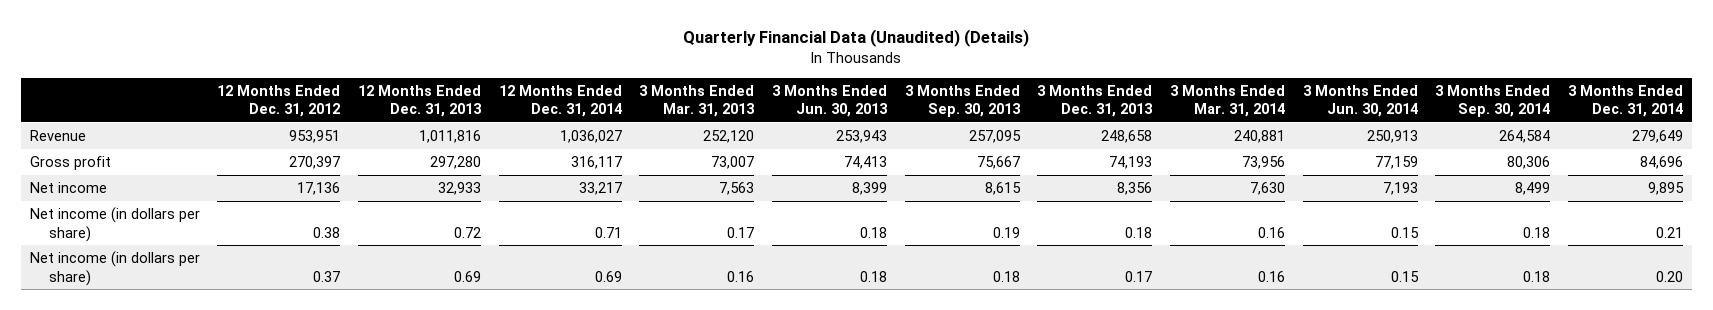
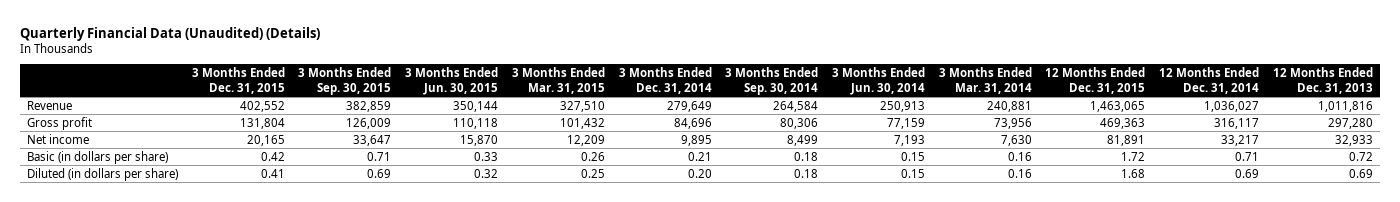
- | 12 Months Ended Dec. 31, 2012 | 12 Months Ended Dec. 31, 2013 | 12 Months Ended Dec. 31, 2014 | 3 Months Ended Mar. 31, 2013 | 3 Months Ended Jun. 30, 2013 | 3 Months Ended Sep. 30, 2013 | 3 Months Ended Dec. 31, 2013 | 3 Months Ended Mar. 31, 2014 | 3 Months Ended Jun. 30, 2014 | 3 Months Ended Sep. 30, 2014 | 3 Months Ended Dec. 31, 2014
+ | 3 Months Ended Dec. 31, 2015 | 3 Months Ended Sep. 30, 2015 | 3 Months Ended Jun. 30, 2015 | 3 Months Ended Mar. 31, 2015 | 3 Months Ended Dec. 31, 2014 | 3 Months Ended Sep. 30, 2014 | 3 Months Ended Jun. 30, 2014 | 3 Months Ended Mar. 31, 2014 | 12 Months Ended Dec. 31, 2015 | 12 Months Ended Dec. 31, 2014 | 12 Months Ended Dec. 31, 2013
- Net income (in dollars per share) | 0.38 | 0.72 | 0.71 | 0.17 | 0.18 | 0.19 | 0.18 | 0.16 | 0.15 | 0.18 | 0.21
- Net income (in dollars per share) | 0.37 | 0.69 | 0.69 | 0.16 | 0.18 | 0.18 | 0.17 | 0.16 | 0.15 | 0.18 | 0.20
+ Basic (in dollars per share) | 0.42 | 0.71 | 0.33 | 0.26 | 0.21 | 0.18 | 0.15 | 0.16 | 1.72 | 0.71 | 0.72
+ Diluted (in dollars per share) | 0.41 | 0.69 | 0.32 | 0.25 | 0.20 | 0.18 | 0.15 | 0.16 | 1.68 | 0.69 | 0.69

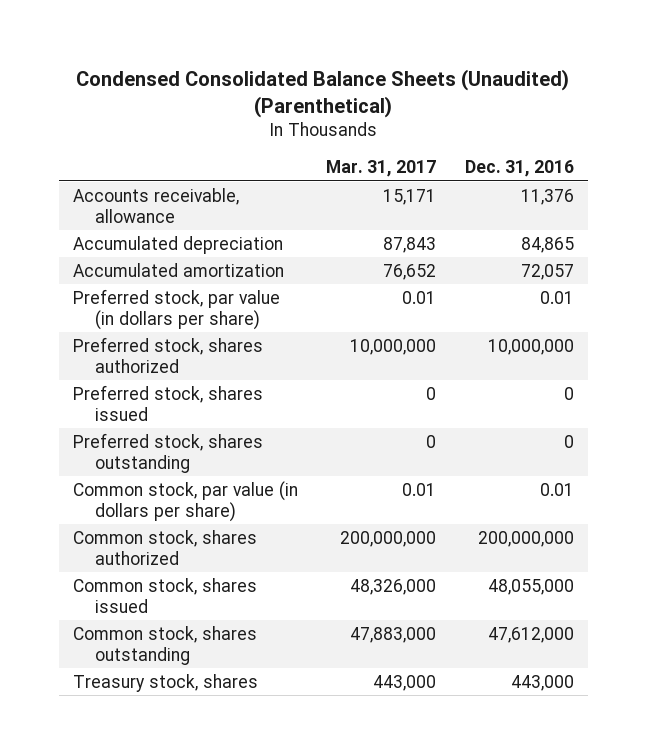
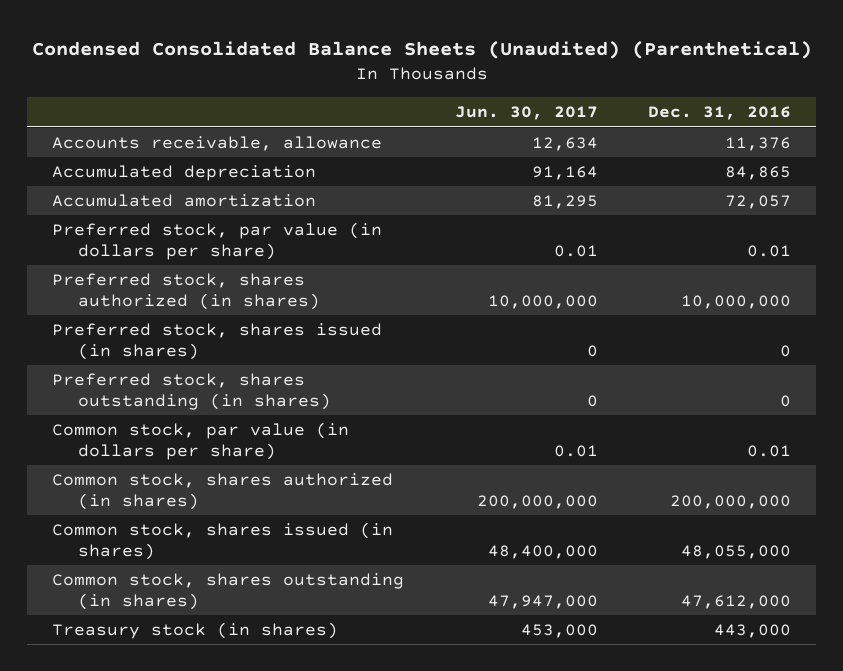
- | Mar. 31, 2017 | Dec. 31, 2016
+ | Jun. 30, 2017 | Dec. 31, 2016
- Preferred stock, shares authorized | 10,000,000 | 10,000,000
- Preferred stock, shares issued | 0 | 0
- Preferred stock, shares outstanding | 0 | 0
+ Preferred stock, shares authorized (in shares) | 10,000,000 | 10,000,000
+ Preferred stock, shares issued (in shares) | 0 | 0
+ Preferred stock, shares outstanding (in shares) | 0 | 0
- Common stock, shares authorized | 200,000,000 | 200,000,000
- Common stock, shares issued | 48,326,000 | 48,055,000
- Common stock, shares outstanding | 47,883,000 | 47,612,000
- Treasury stock, shares | 443,000 | 443,000
+ Common stock, shares authorized (in shares) | 200,000,000 | 200,000,000
+ Common stock, shares issued (in shares) | 48,400,000 | 48,055,000
+ Common stock, shares outstanding (in shares) | 47,947,000 | 47,612,000
+ Treasury stock (in shares) | 453,000 | 443,000

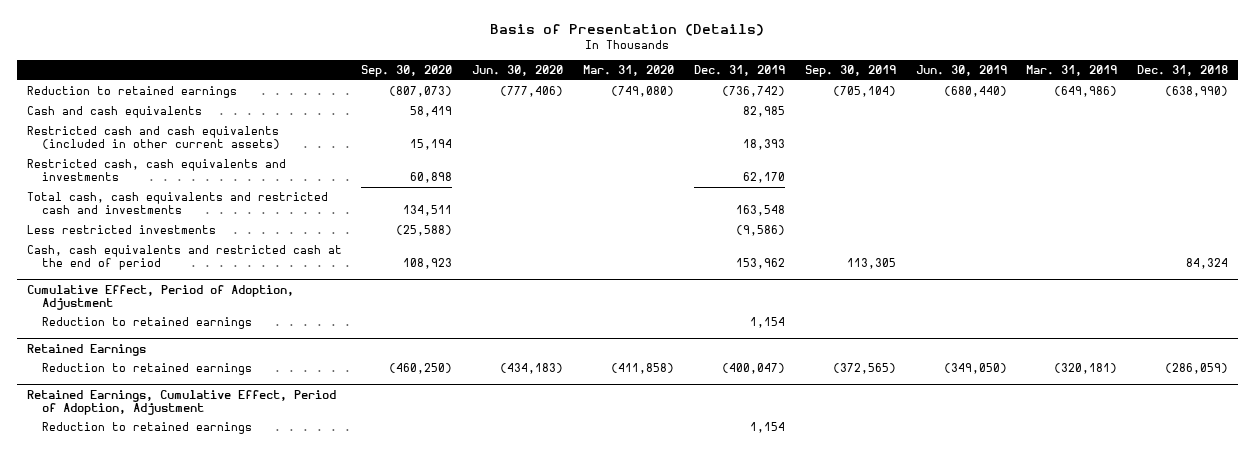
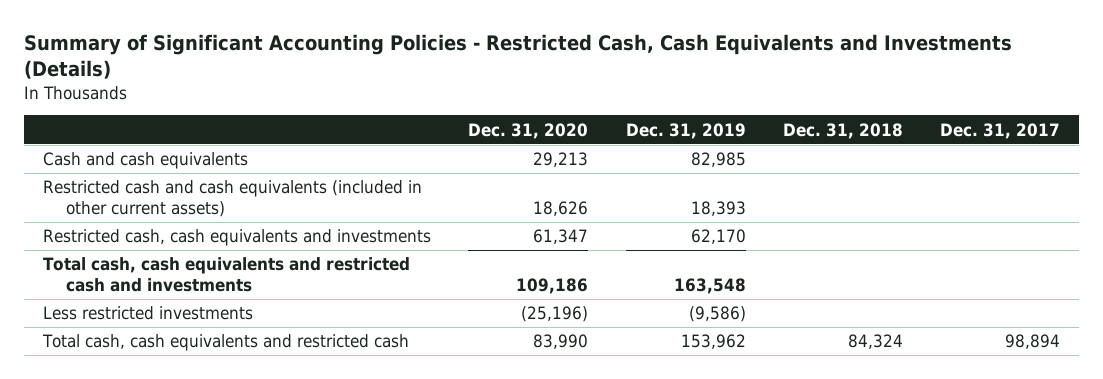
- Basis of Presentation (Details)
+ Summary of Significant Accounting Policies - Restricted Cash, Cash Equivalents and Investments (Details)
- | Sep. 30, 2020 | Jun. 30, 2020 | Mar. 31, 2020 | Dec. 31, 2019 | Sep. 30, 2019 | Jun. 30, 2019 | Mar. 31, 2019 | Dec. 31, 2018
+ | Dec. 31, 2020 | Dec. 31, 2019 | Dec. 31, 2018 | Dec. 31, 2017
- Reduction to retained earnings | (807,073) | (777,406) | (749,080) | (736,742) | (705,104) | (680,440) | (649,986) | (638,990)
- Cash, cash equivalents and restricted cash at the end of period | 108,923 | | | 153,962 | 113,305 | | | 84,324
- Cumulative Effect, Period of Adoption, Adjustment
- Reduction to retained earnings | | | | 1,154 | | | |
- Retained Earnings
- Reduction to retained earnings | (460,250) | (434,183) | (411,858) | (400,047) | (372,565) | (349,050) | (320,181) | (286,059)
- Retained Earnings, Cumulative Effect, Period of Adoption, Adjustment
- Reduction to retained earnings | | | | 1,154 | | | |
+ Total cash, cash equivalents and restricted cash | 83,990 | 153,962 | 84,324 | 98,894

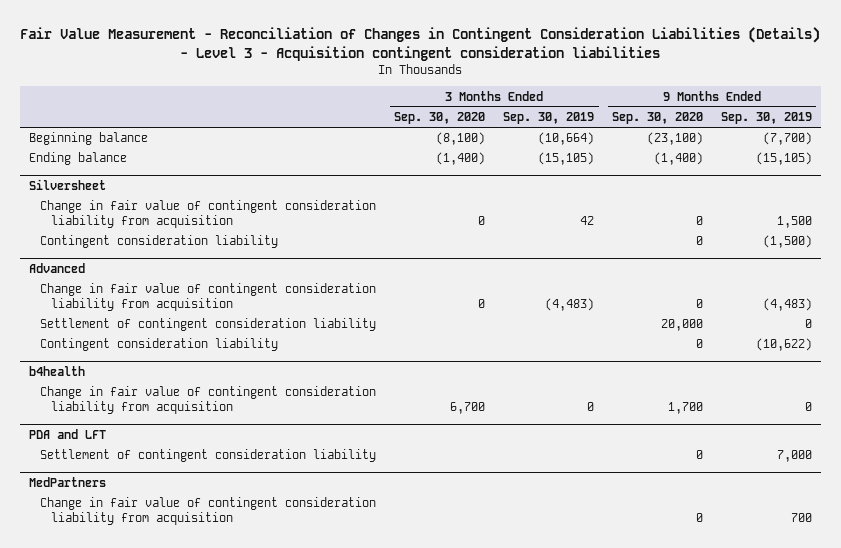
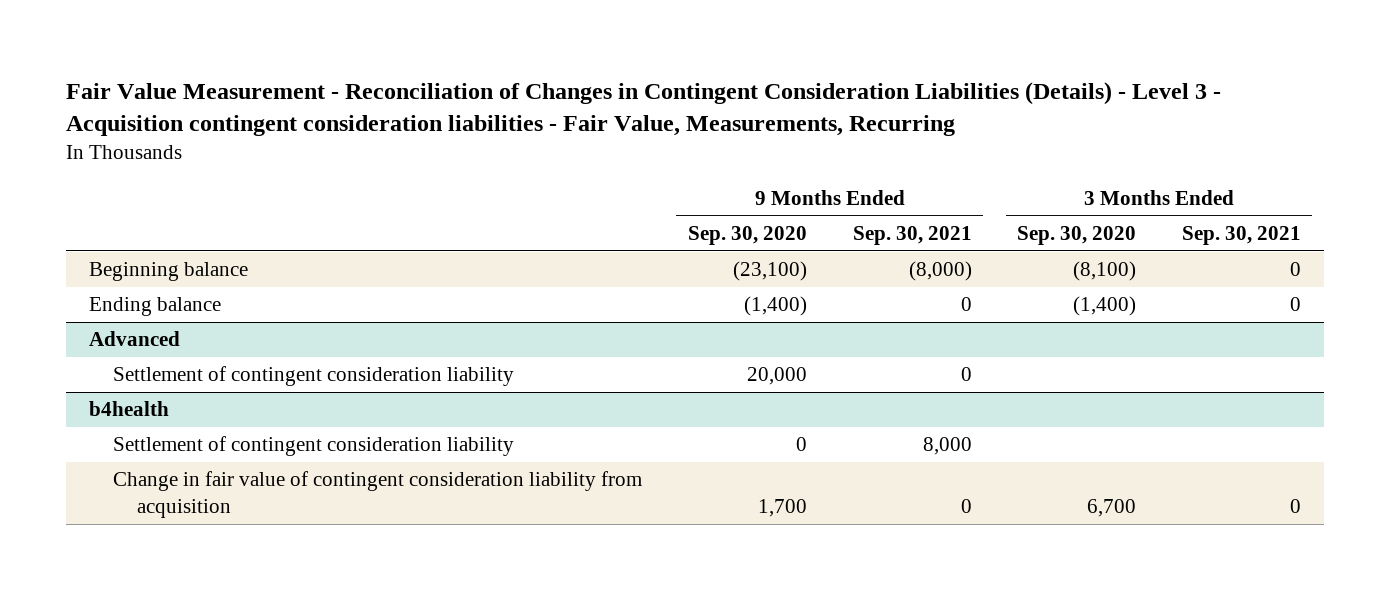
- Fair Value Measurement - Reconciliation of Changes in Contingent Consideration Liabilities (Details) - Level 3 - Acquisition contingent consideration liabilities
+ Fair Value Measurement - Reconciliation of Changes in Contingent Consideration Liabilities (Details) - Level 3 - Acquisition contingent consideration liabilities - Fair Value, Measurements, Recurring
- | 3 Months Ended Sep. 30, 2020 | 3 Months Ended Sep. 30, 2019 | 9 Months Ended Sep. 30, 2020 | 9 Months Ended Sep. 30, 2019
+ | 9 Months Ended Sep. 30, 2020 | 9 Months Ended Sep. 30, 2021 | 3 Months Ended Sep. 30, 2020 | 3 Months Ended Sep. 30, 2021
- Silversheet
- Change in fair value of contingent consideration liability from acquisition | 0 | 42 | 0 | 1,500
- Contingent consideration liability | | | 0 | (1,500)
@ Advanced
- Change in fair value of contingent consideration liability from acquisition | 0 | (4,483) | 0 | (4,483)
- Contingent consideration liability | | | 0 | (10,622)
- PDA and LFT
- MedPartners
- Change in fair value of contingent consideration liability from acquisition | | | 0 | 700
@ b4health
moved down: Change in fair value of contingent consideration liability from acquisition | 1,700 | 0 | 6,700 | 0

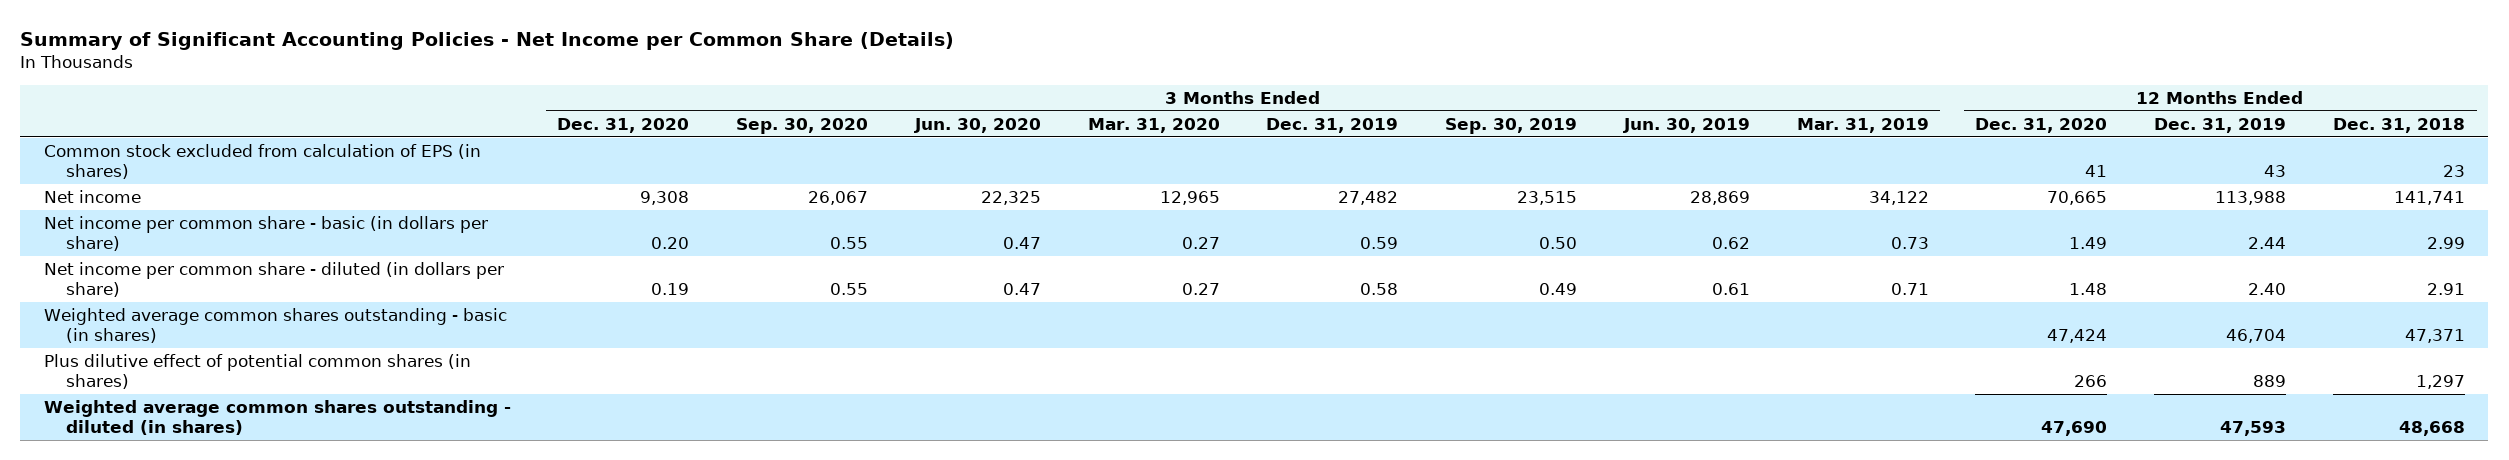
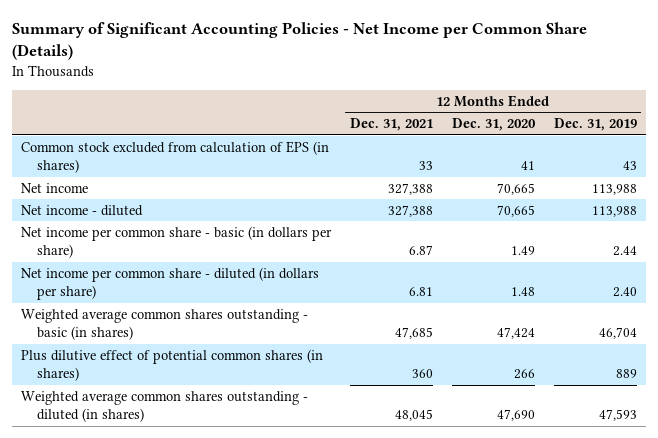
- | 3 Months Ended Dec. 31, 2020 | 3 Months Ended Sep. 30, 2020 | 3 Months Ended Jun. 30, 2020 | 3 Months Ended Mar. 31, 2020 | 3 Months Ended Dec. 31, 2019 | 3 Months Ended Sep. 30, 2019 | 3 Months Ended Jun. 30, 2019 | 3 Months Ended Mar. 31, 2019 | 12 Months Ended Dec. 31, 2020 | 12 Months Ended Dec. 31, 2019 | 12 Months Ended Dec. 31, 2018
+ | 12 Months Ended Dec. 31, 2021 | 12 Months Ended Dec. 31, 2020 | 12 Months Ended Dec. 31, 2019
+ Net income - diluted | 327,388 | 70,665 | 113,988

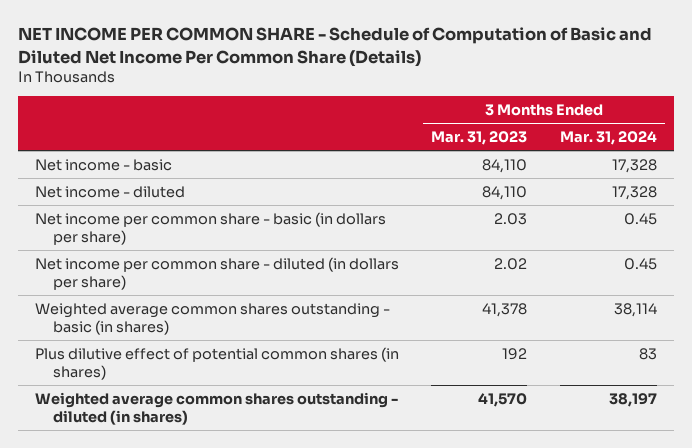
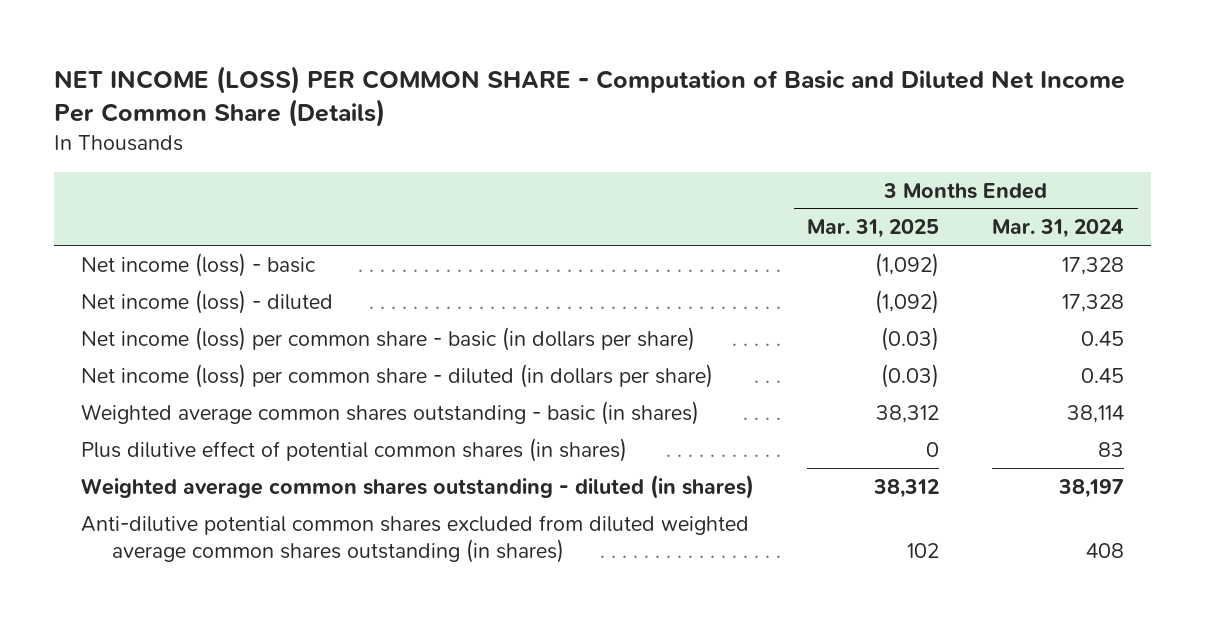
- NET INCOME PER COMMON SHARE - Schedule of Computation of Basic and Diluted Net Income Per Common Share (Details)
+ NET INCOME (LOSS) PER COMMON SHARE - Computation of Basic and Diluted Net Income Per Common Share (Details)
- | 3 Months Ended Mar. 31, 2023 | 3 Months Ended Mar. 31, 2024
+ | 3 Months Ended Mar. 31, 2025 | 3 Months Ended Mar. 31, 2024
- Net income - basic | 84,110 | 17,328
- Net income - diluted | 84,110 | 17,328
- Net income per common share - basic (in dollars per share) | 2.03 | 0.45
- Net income per common share - diluted (in dollars per share) | 2.02 | 0.45
+ Net income (loss) - basic | (1,092) | 17,328
+ Net income (loss) - diluted | (1,092) | 17,328
+ Net income (loss) per common share - basic (in dollars per share) | (0.03) | 0.45
+ Net income (loss) per common share - diluted (in dollars per share) | (0.03) | 0.45
+ Anti-dilutive potential common shares excluded from diluted weighted average common shares outstanding (in shares) | 102 | 408

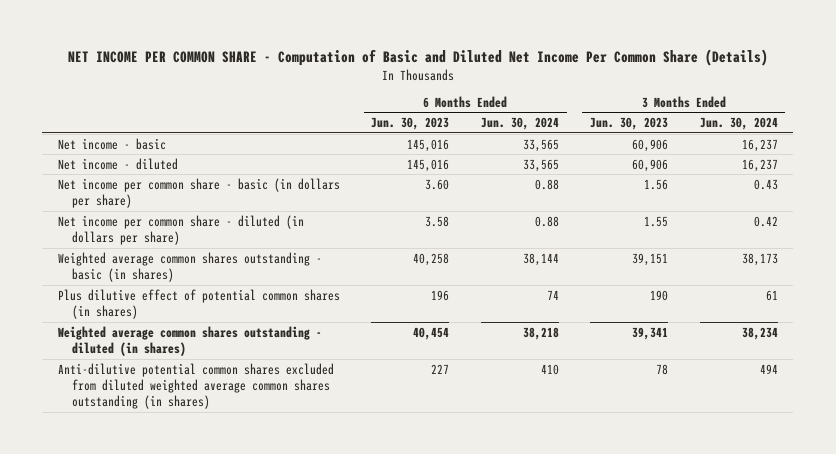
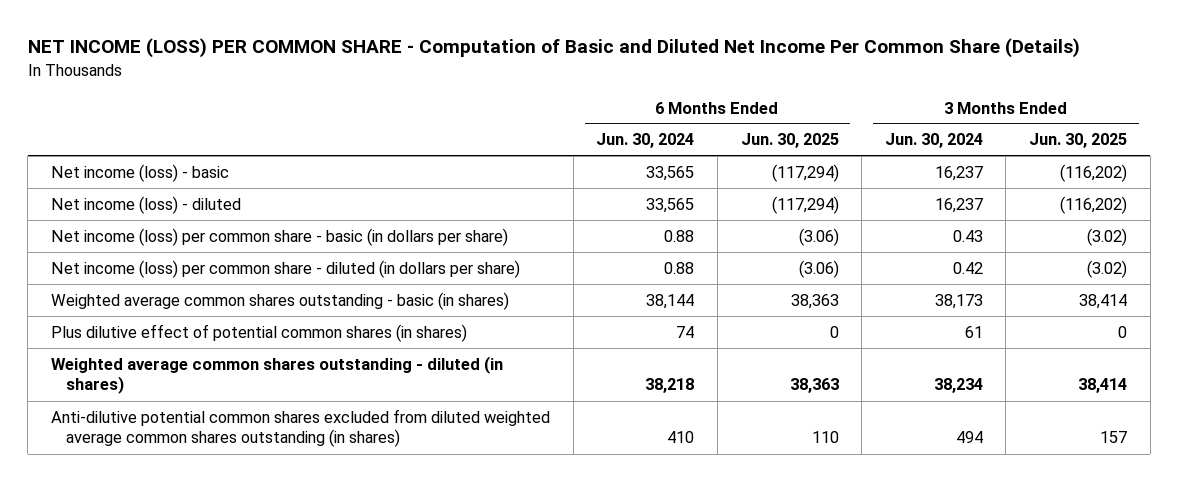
- NET INCOME PER COMMON SHARE - Computation of Basic and Diluted Net Income Per Common Share (Details)
+ NET INCOME (LOSS) PER COMMON SHARE - Computation of Basic and Diluted Net Income Per Common Share (Details)
- | 6 Months Ended Jun. 30, 2023 | 6 Months Ended Jun. 30, 2024 | 3 Months Ended Jun. 30, 2023 | 3 Months Ended Jun. 30, 2024
+ | 6 Months Ended Jun. 30, 2024 | 6 Months Ended Jun. 30, 2025 | 3 Months Ended Jun. 30, 2024 | 3 Months Ended Jun. 30, 2025
- Net income - basic | 145,016 | 33,565 | 60,906 | 16,237
- Net income - diluted | 145,016 | 33,565 | 60,906 | 16,237
- Net income per common share - basic (in dollars per share) | 3.60 | 0.88 | 1.56 | 0.43
- Net income per common share - diluted (in dollars per share) | 3.58 | 0.88 | 1.55 | 0.42
+ Net income (loss) - basic | 33,565 | (117,294) | 16,237 | (116,202)
+ Net income (loss) - diluted | 33,565 | (117,294) | 16,237 | (116,202)
+ Net income (loss) per common share - basic (in dollars per share) | 0.88 | (3.06) | 0.43 | (3.02)
+ Net income (loss) per common share - diluted (in dollars per share) | 0.88 | (3.06) | 0.42 | (3.02)

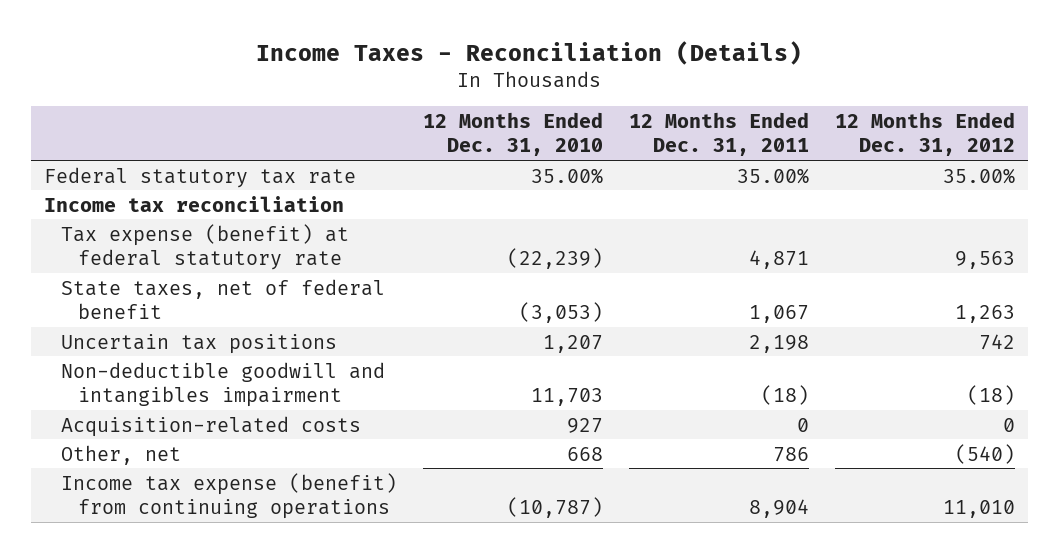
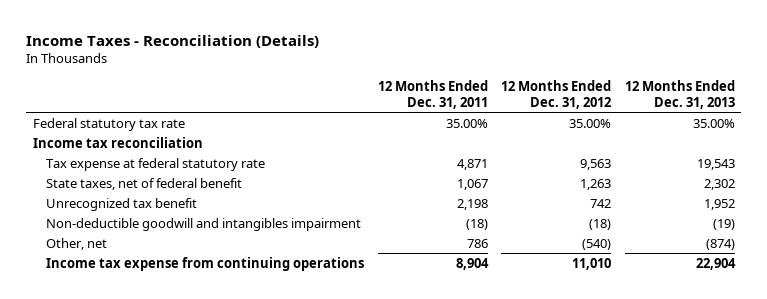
- | 12 Months Ended Dec. 31, 2010 | 12 Months Ended Dec. 31, 2011 | 12 Months Ended Dec. 31, 2012
+ | 12 Months Ended Dec. 31, 2011 | 12 Months Ended Dec. 31, 2012 | 12 Months Ended Dec. 31, 2013
- Tax expense (benefit) at federal statutory rate | (22,239) | 4,871 | 9,563
+ Tax expense at federal statutory rate | 4,871 | 9,563 | 19,543
- Uncertain tax positions | 1,207 | 2,198 | 742
+ Unrecognized tax benefit | 2,198 | 742 | 1,952
- Acquisition-related costs | 927 | 0 | 0
- Income tax expense (benefit) from continuing operations | (10,787) | 8,904 | 11,010
+ Income tax expense from continuing operations | 8,904 | 11,010 | 22,904

